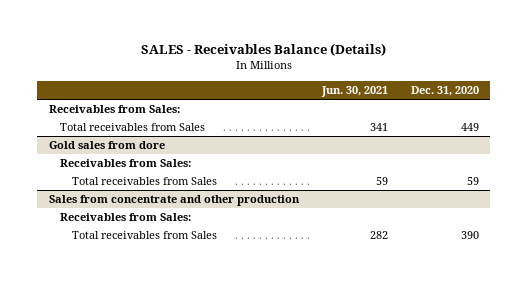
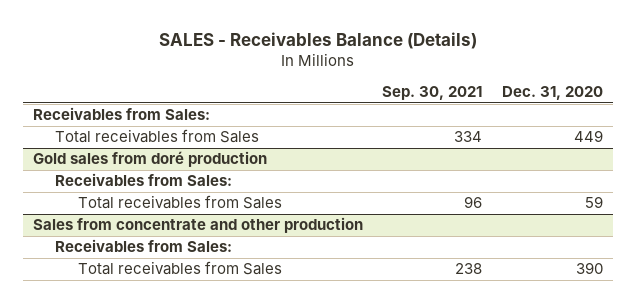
- | Jun. 30, 2021 | Dec. 31, 2020
+ | Sep. 30, 2021 | Dec. 31, 2020
- Gold sales from dore
+ Gold sales from doré production

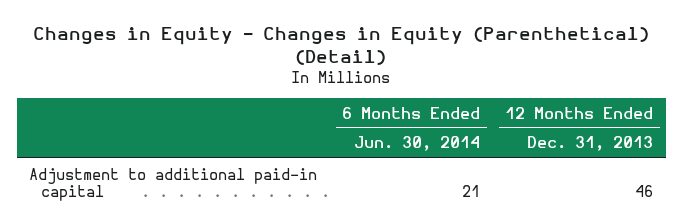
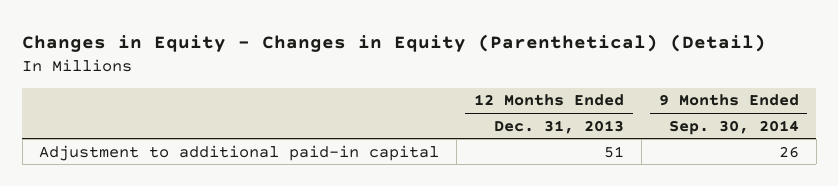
- | 6 Months Ended Jun. 30, 2014 | 12 Months Ended Dec. 31, 2013
+ | 12 Months Ended Dec. 31, 2013 | 9 Months Ended Sep. 30, 2014
- Adjustment to additional paid-in capital | 21 | 46
+ Adjustment to additional paid-in capital | 51 | 26

